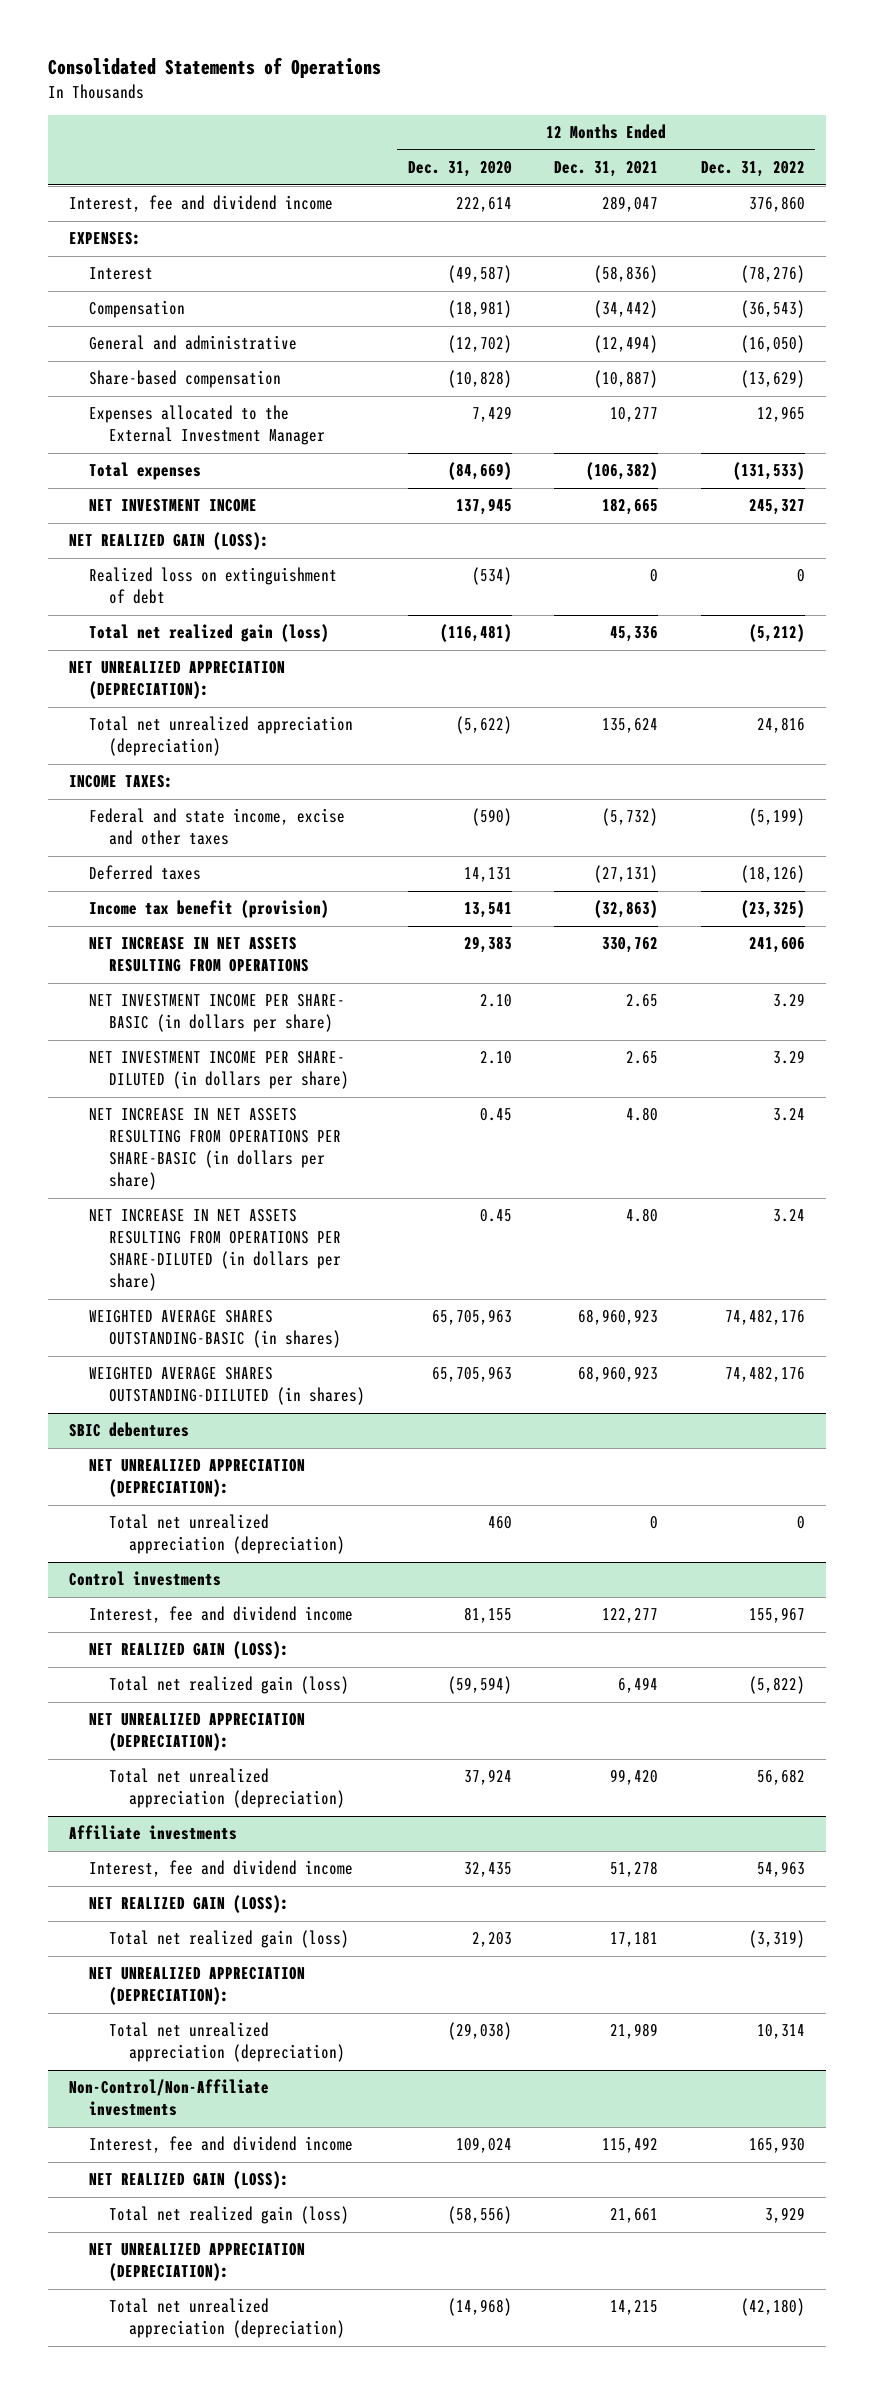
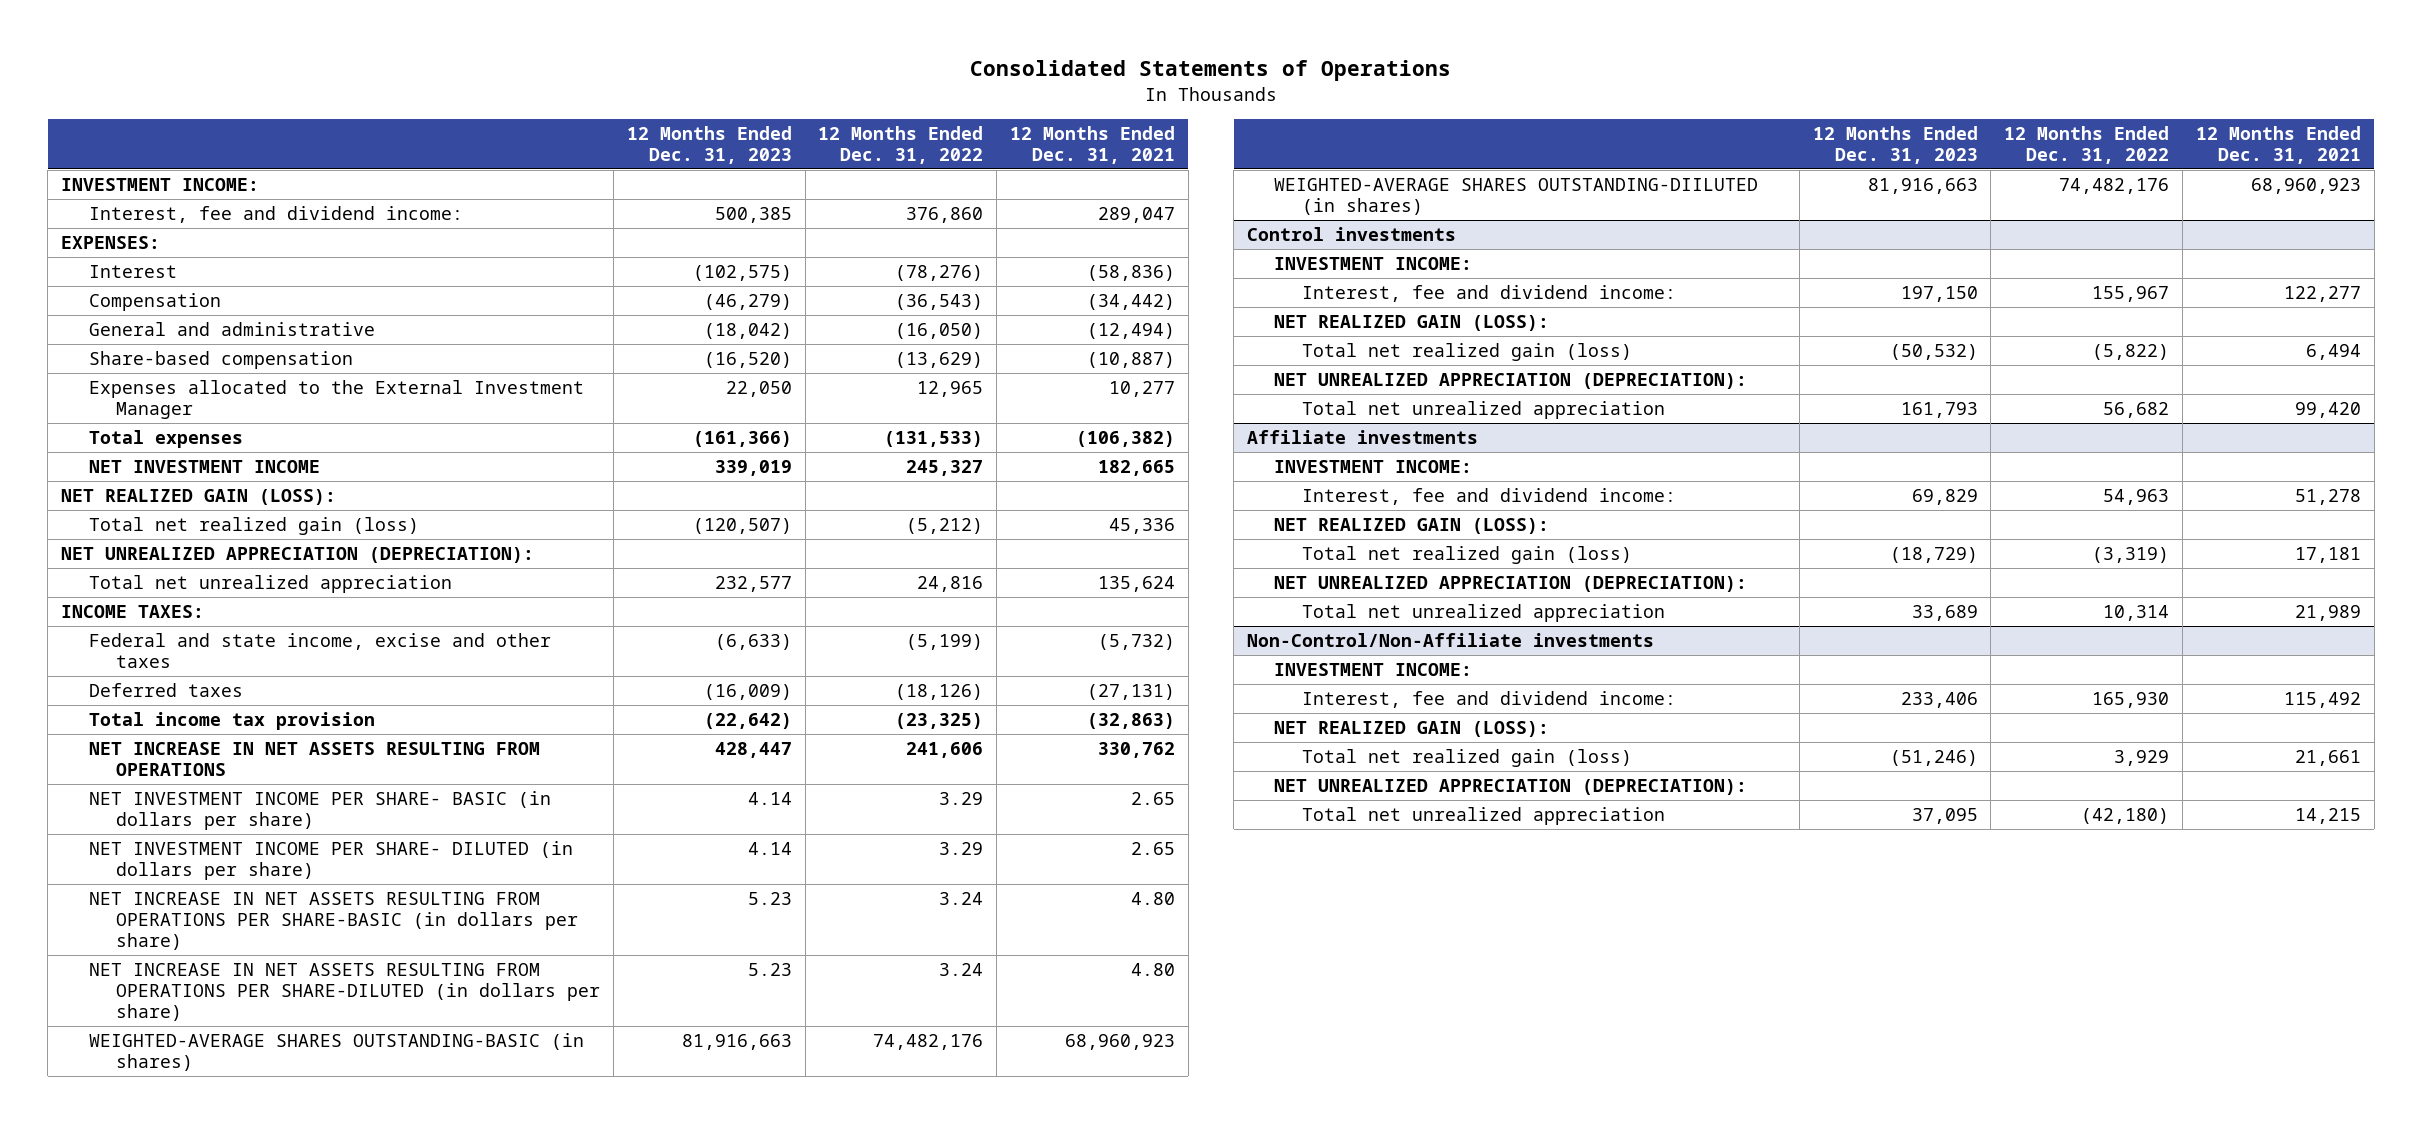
- | 12 Months Ended Dec. 31, 2020 | 12 Months Ended Dec. 31, 2021 | 12 Months Ended Dec. 31, 2022
+ | 12 Months Ended Dec. 31, 2023 | 12 Months Ended Dec. 31, 2022 | 12 Months Ended Dec. 31, 2021
- Interest, fee and dividend income | 222,614 | 289,047 | 376,860
+ INVESTMENT INCOME:
+ Interest, fee and dividend income: | 500,385 | 376,860 | 289,047
- Realized loss on extinguishment of debt | (534) | 0 | 0
- Total net unrealized appreciation (depreciation) | (5,622) | 135,624 | 24,816
+ Total net unrealized appreciation | 232,577 | 24,816 | 135,624
- Income tax benefit (provision) | 13,541 | (32,863) | (23,325)
+ Total income tax provision | (22,642) | (23,325) | (32,863)
- WEIGHTED AVERAGE SHARES OUTSTANDING-BASIC (in shares) | 65,705,963 | 68,960,923 | 74,482,176
- WEIGHTED AVERAGE SHARES OUTSTANDING-DIILUTED (in shares) | 65,705,963 | 68,960,923 | 74,482,176
- SBIC debentures
- NET UNREALIZED APPRECIATION (DEPRECIATION):
- Total net unrealized appreciation (depreciation) | 460 | 0 | 0
+ WEIGHTED-AVERAGE SHARES OUTSTANDING-BASIC (in shares) | 81,916,663 | 74,482,176 | 68,960,923
+ WEIGHTED-AVERAGE SHARES OUTSTANDING-DIILUTED (in shares) | 81,916,663 | 74,482,176 | 68,960,923
@ Control investments
- Interest, fee and dividend income | 81,155 | 122,277 | 155,967
+ INVESTMENT INCOME:
+ Interest, fee and dividend income: | 197,150 | 155,967 | 122,277
- Total net unrealized appreciation (depreciation) | 37,924 | 99,420 | 56,682
+ Total net unrealized appreciation | 161,793 | 56,682 | 99,420
@ Affiliate investments
- Interest, fee and dividend income | 32,435 | 51,278 | 54,963
+ INVESTMENT INCOME:
+ Interest, fee and dividend income: | 69,829 | 54,963 | 51,278
- Total net unrealized appreciation (depreciation) | (29,038) | 21,989 | 10,314
+ Total net unrealized appreciation | 33,689 | 10,314 | 21,989
@ Non-Control/Non-Affiliate investments
- Interest, fee and dividend income | 109,024 | 115,492 | 165,930
+ INVESTMENT INCOME:
+ Interest, fee and dividend income: | 233,406 | 165,930 | 115,492
- Total net unrealized appreciation (depreciation) | (14,968) | 14,215 | (42,180)
+ Total net unrealized appreciation | 37,095 | (42,180) | 14,215

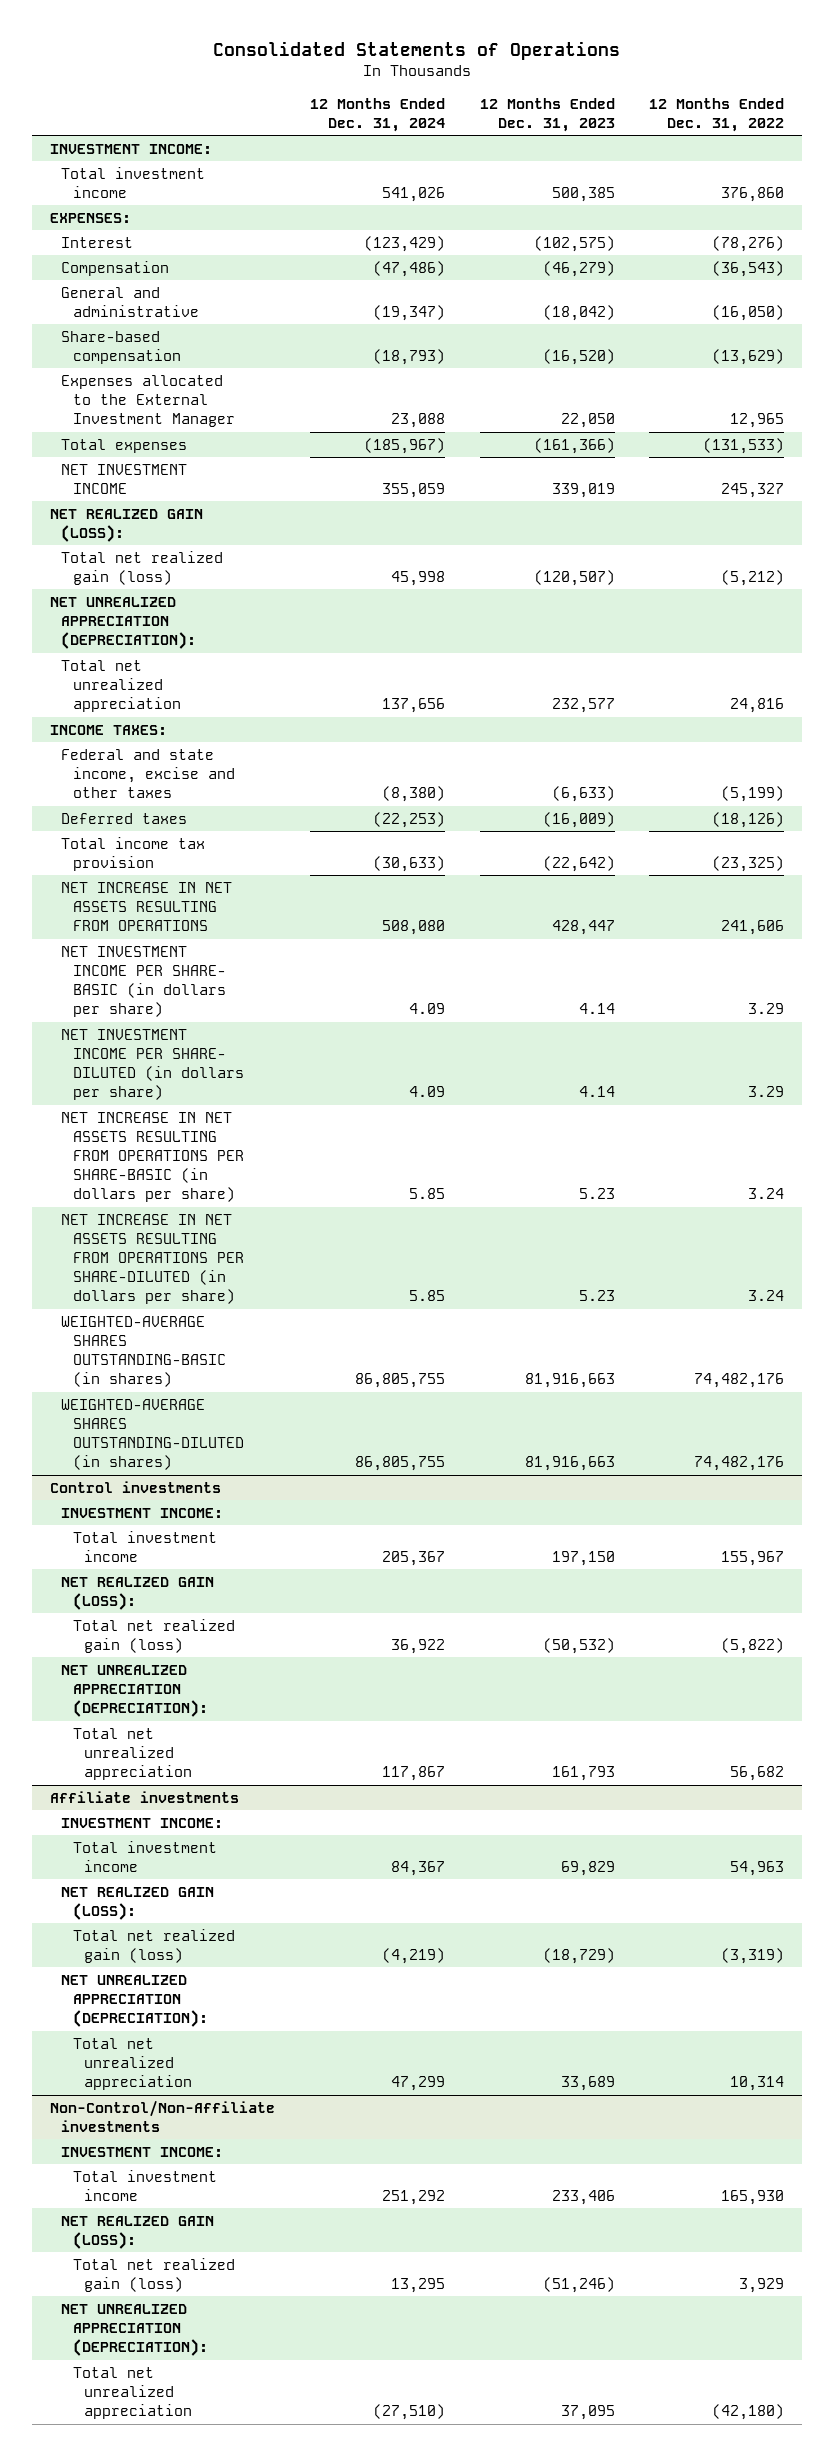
- | 12 Months Ended Dec. 31, 2023 | 12 Months Ended Dec. 31, 2022 | 12 Months Ended Dec. 31, 2021
+ | 12 Months Ended Dec. 31, 2024 | 12 Months Ended Dec. 31, 2023 | 12 Months Ended Dec. 31, 2022
- Interest, fee and dividend income: | 500,385 | 376,860 | 289,047
+ Total investment income | 541,026 | 500,385 | 376,860
- WEIGHTED-AVERAGE SHARES OUTSTANDING-DIILUTED (in shares) | 81,916,663 | 74,482,176 | 68,960,923
+ WEIGHTED-AVERAGE SHARES OUTSTANDING-DILUTED (in shares) | 86,805,755 | 81,916,663 | 74,482,176
@ Control investments
- Interest, fee and dividend income: | 197,150 | 155,967 | 122,277
+ Total investment income | 205,367 | 197,150 | 155,967
@ Affiliate investments
- Interest, fee and dividend income: | 69,829 | 54,963 | 51,278
+ Total investment income | 84,367 | 69,829 | 54,963
@ Non-Control/Non-Affiliate investments
- Interest, fee and dividend income: | 233,406 | 165,930 | 115,492
+ Total investment income | 251,292 | 233,406 | 165,930

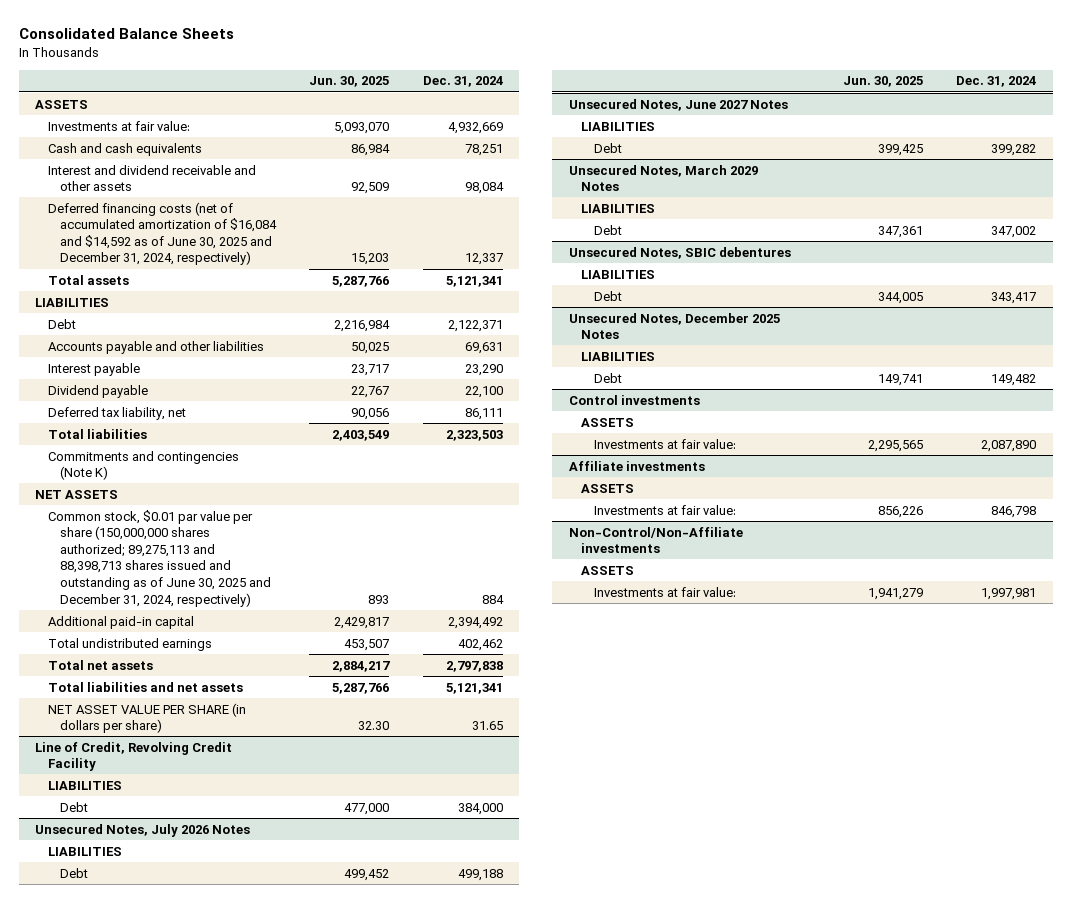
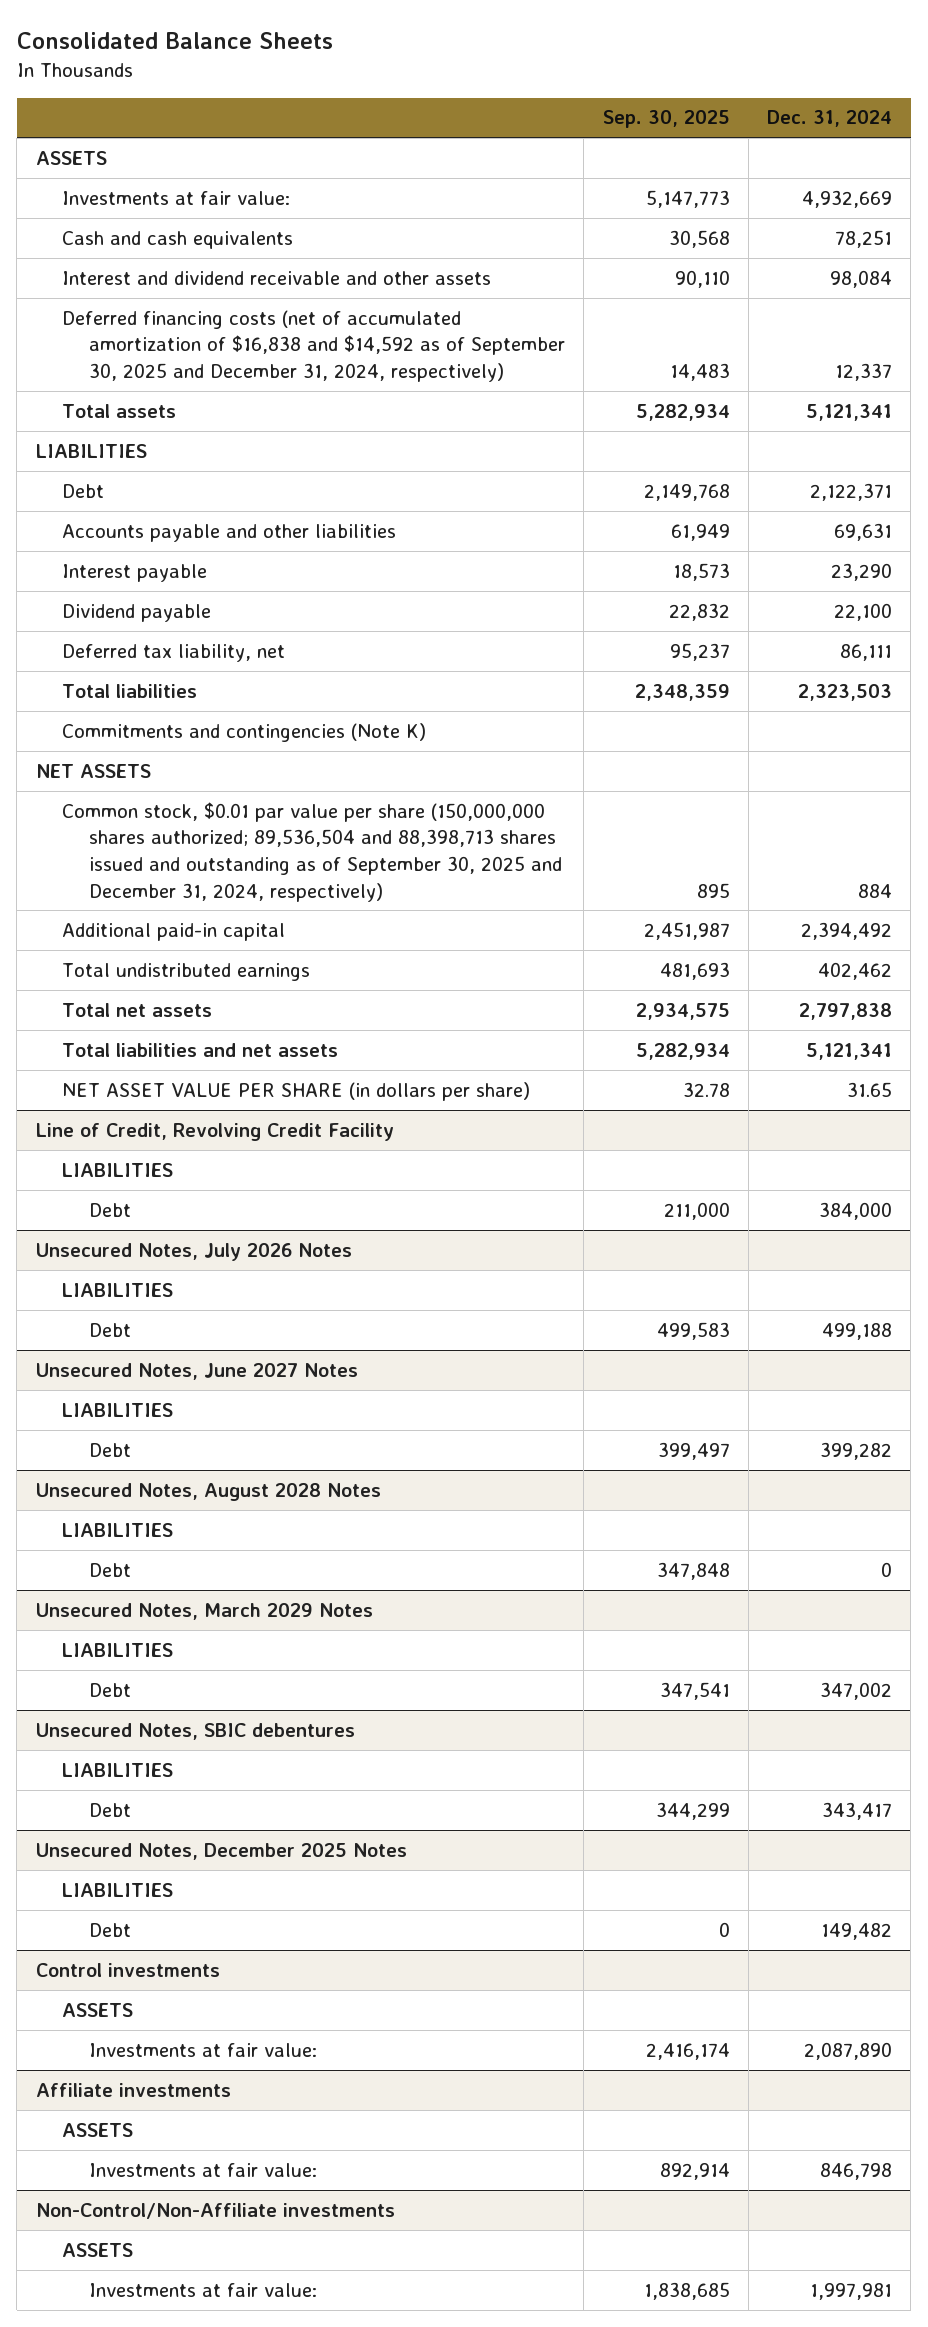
- | Jun. 30, 2025 | Dec. 31, 2024
+ | Sep. 30, 2025 | Dec. 31, 2024
- Deferred financing costs (net of accumulated amortization of $16,084 and $14,592 as of June 30, 2025 and December 31, 2024, respectively) | 15,203 | 12,337
+ Deferred financing costs (net of accumulated amortization of $16,838 and $14,592 as of September 30, 2025 and December 31, 2024, respectively) | 14,483 | 12,337
- Common stock, $0.01 par value per share (150,000,000 shares authorized; 89,275,113 and 88,398,713 shares issued and outstanding as of June 30, 2025 and December 31, 2024, respectively) | 893 | 884
+ Common stock, $0.01 par value per share (150,000,000 shares authorized; 89,536,504 and 88,398,713 shares issued and outstanding as of September 30, 2025 and December 31, 2024, respectively) | 895 | 884
+ Unsecured Notes, August 2028 Notes
+ LIABILITIES
+ Debt | 347,848 | 0

